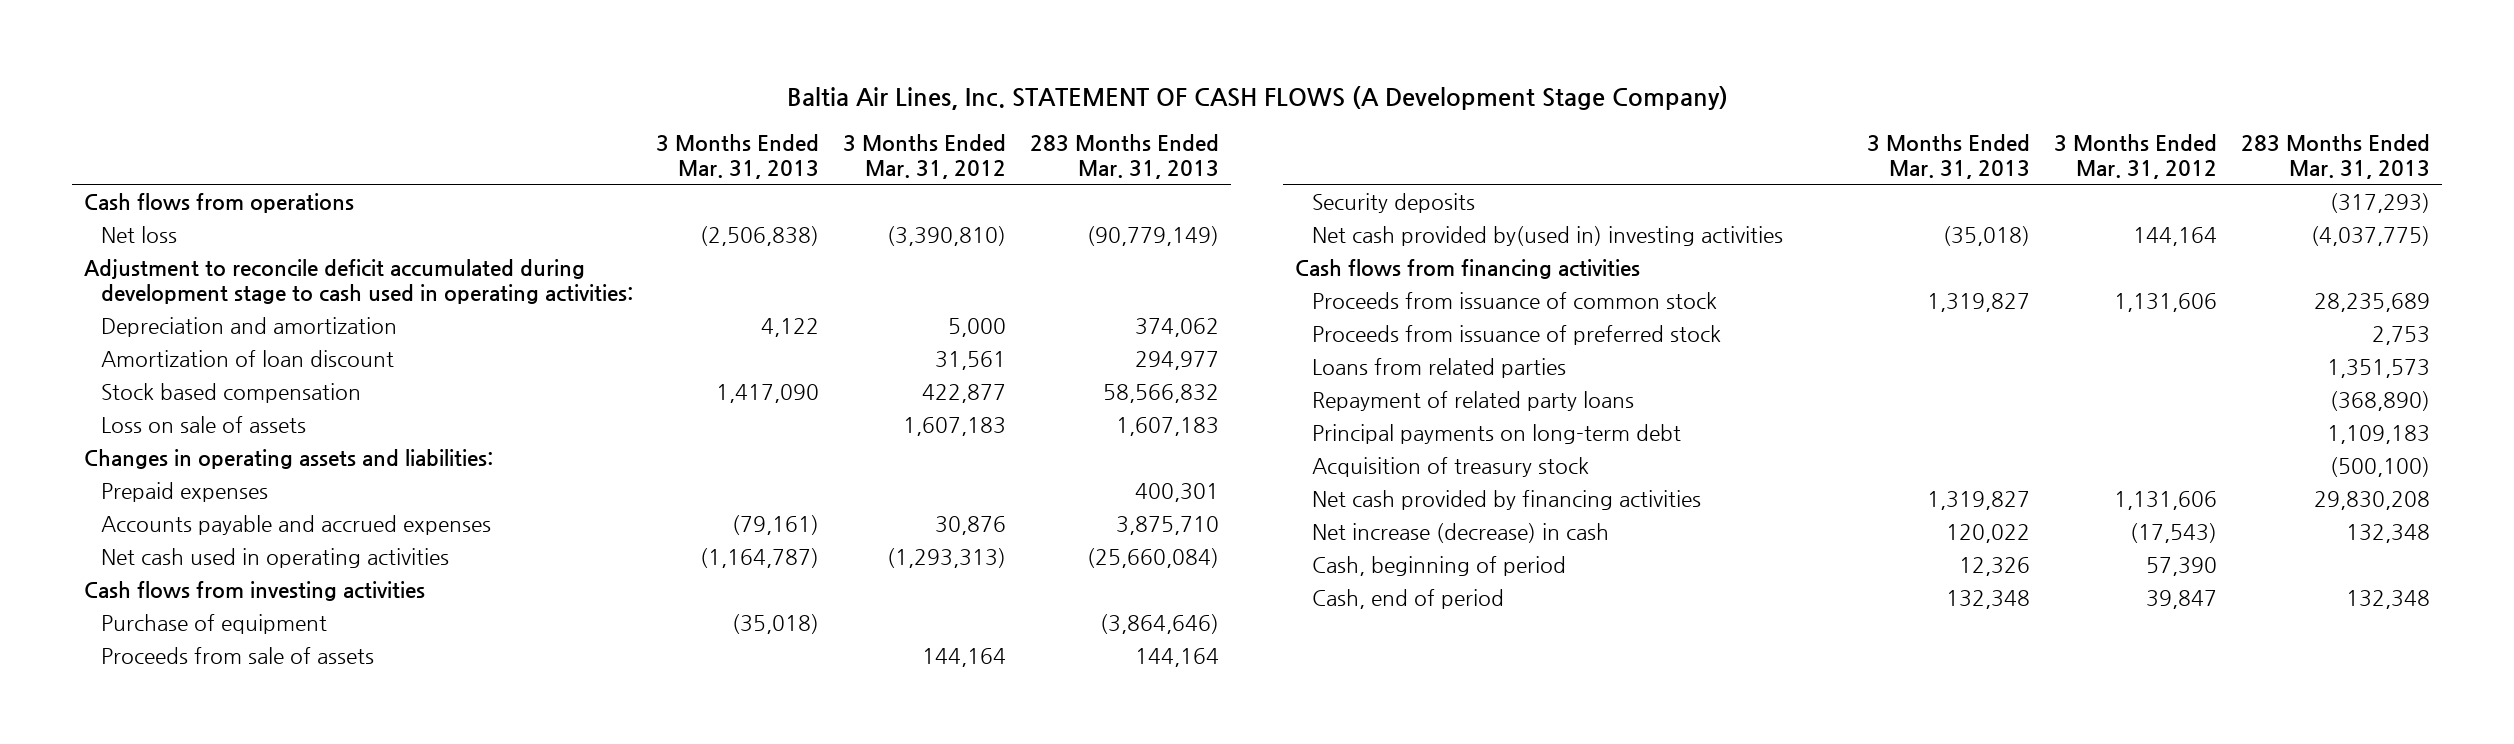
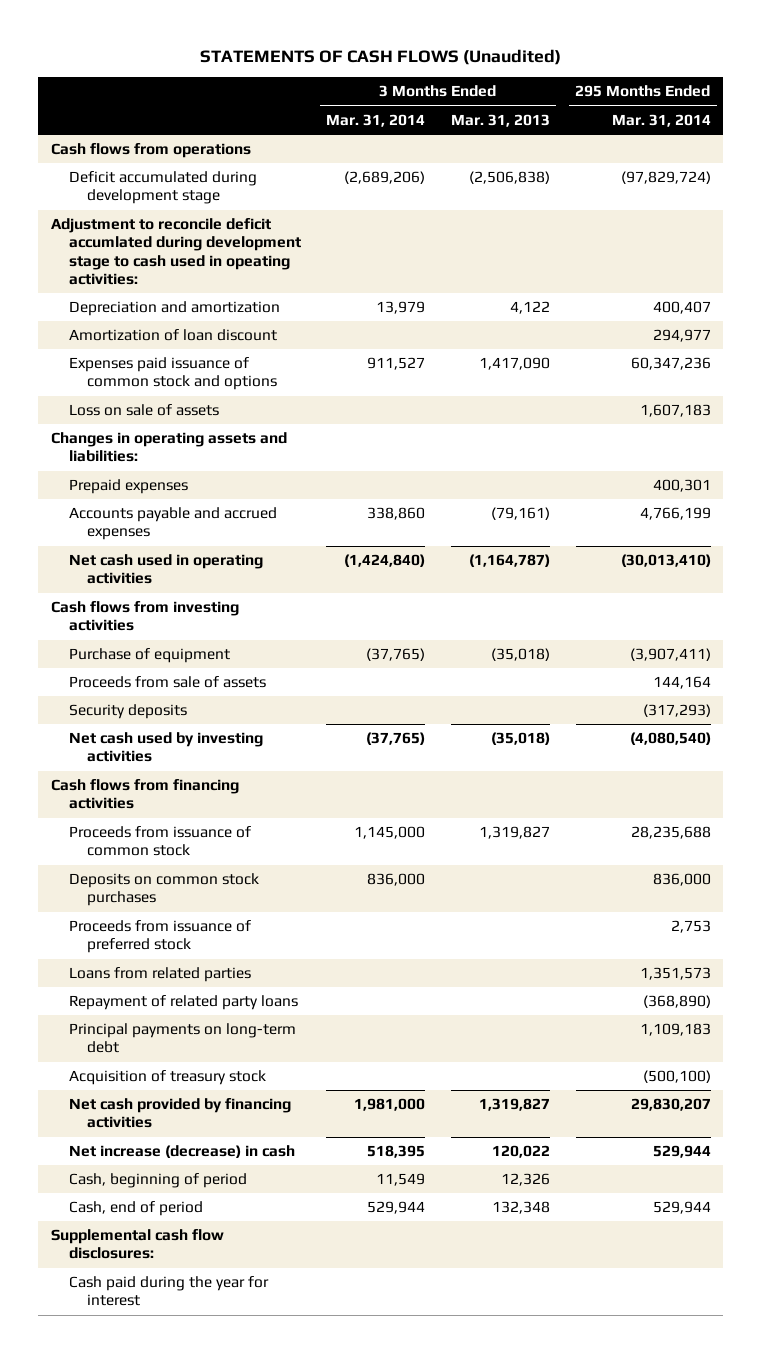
- Baltia Air Lines, Inc. STATEMENT OF CASH FLOWS (A Development Stage Company)
+ STATEMENTS OF CASH FLOWS (Unaudited)
- | 3 Months Ended Mar. 31, 2013 | 3 Months Ended Mar. 31, 2012 | 283 Months Ended Mar. 31, 2013
+ | 3 Months Ended Mar. 31, 2014 | 3 Months Ended Mar. 31, 2013 | 295 Months Ended Mar. 31, 2014
- Net loss | (2,506,838) | (3,390,810) | (90,779,149)
- Adjustment to reconcile deficit accumulated during development stage to cash used in operating activities:
+ Deficit accumulated during development stage | (2,689,206) | (2,506,838) | (97,829,724)
+ Adjustment to reconcile deficit accumlated during development stage to cash used in opeating activities:
- Stock based compensation | 1,417,090 | 422,877 | 58,566,832
+ Expenses paid issuance of common stock and options | 911,527 | 1,417,090 | 60,347,236
- Net cash provided by(used in) investing activities | (35,018) | 144,164 | (4,037,775)
+ Net cash used by investing activities | (37,765) | (35,018) | (4,080,540)
+ Deposits on common stock purchases | 836,000 | | 836,000
+ Supplemental cash flow disclosures:
+ Cash paid during the year for interest

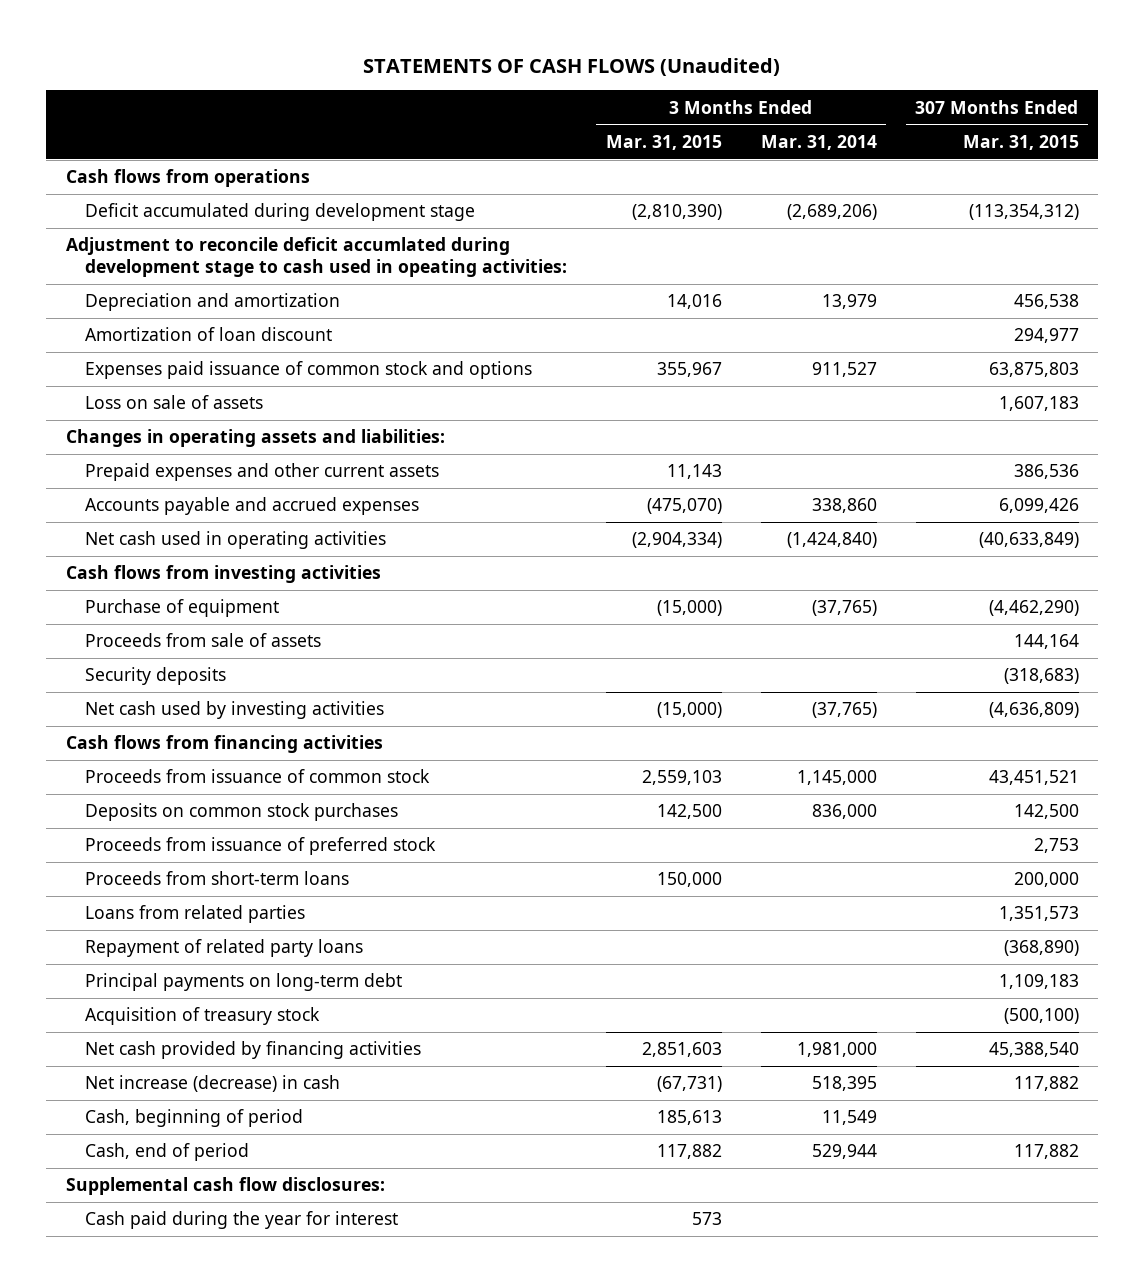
- | 3 Months Ended Mar. 31, 2014 | 3 Months Ended Mar. 31, 2013 | 295 Months Ended Mar. 31, 2014
+ | 3 Months Ended Mar. 31, 2015 | 3 Months Ended Mar. 31, 2014 | 307 Months Ended Mar. 31, 2015
- Prepaid expenses | | | 400,301
+ Prepaid expenses and other current assets | 11,143 | | 386,536
+ Proceeds from short-term loans | 150,000 | | 200,000

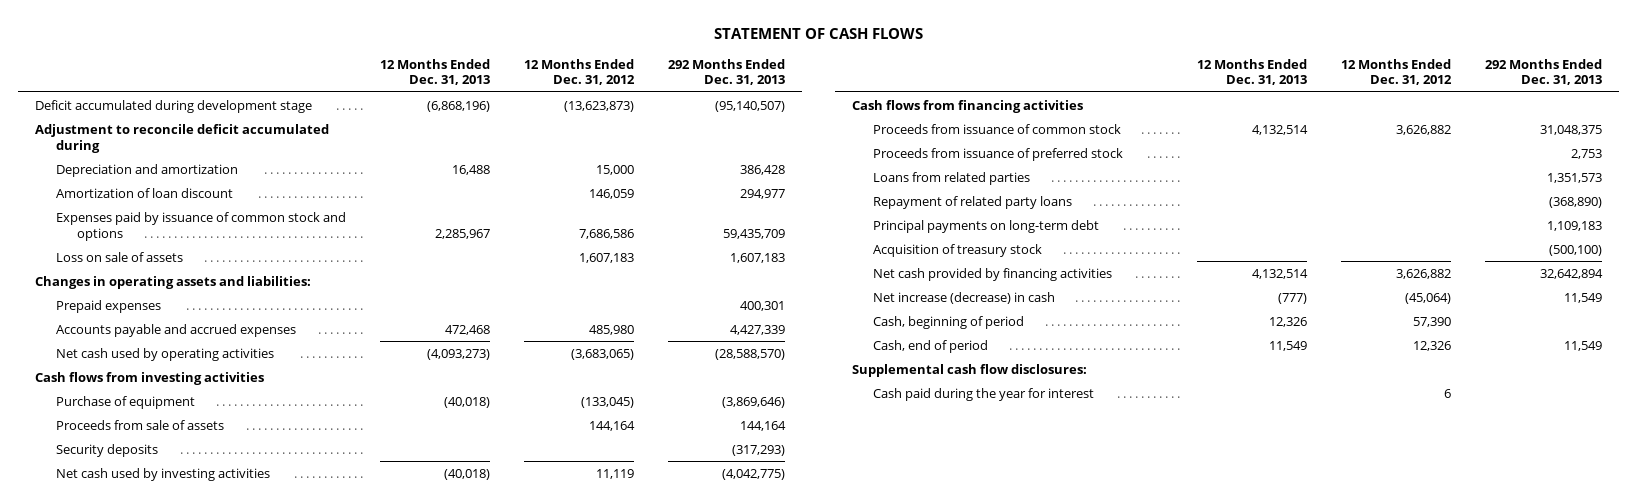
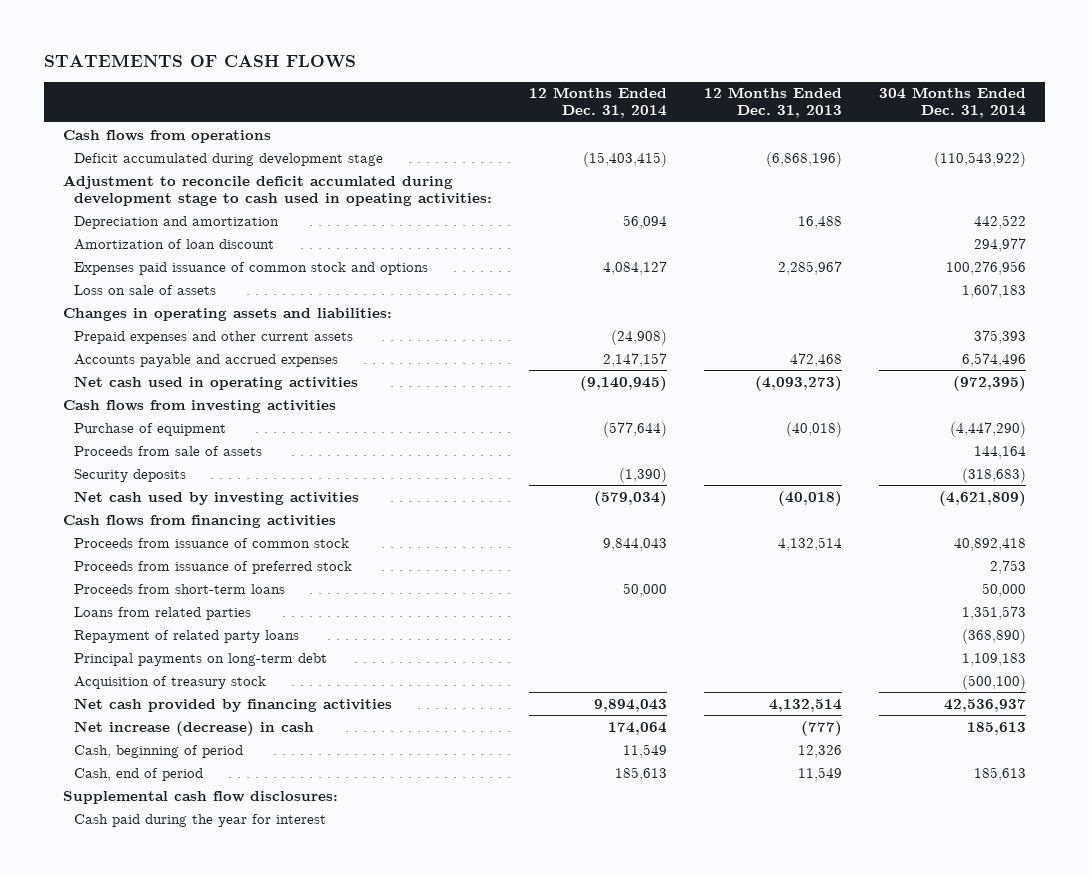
- STATEMENT OF CASH FLOWS
+ STATEMENTS OF CASH FLOWS
- | 12 Months Ended Dec. 31, 2013 | 12 Months Ended Dec. 31, 2012 | 292 Months Ended Dec. 31, 2013
+ | 12 Months Ended Dec. 31, 2014 | 12 Months Ended Dec. 31, 2013 | 304 Months Ended Dec. 31, 2014
+ Cash flows from operations
- Adjustment to reconcile deficit accumulated during
+ Adjustment to reconcile deficit accumlated during development stage to cash used in opeating activities:
- Expenses paid by issuance of common stock and options | 2,285,967 | 7,686,586 | 59,435,709
+ Expenses paid issuance of common stock and options | 4,084,127 | 2,285,967 | 100,276,956
- Prepaid expenses | | | 400,301
+ Prepaid expenses and other current assets | (24,908) | | 375,393
- Net cash used by operating activities | (4,093,273) | (3,683,065) | (28,588,570)
+ Net cash used in operating activities | (9,140,945) | (4,093,273) | (972,395)
+ Proceeds from short-term loans | 50,000 | | 50,000

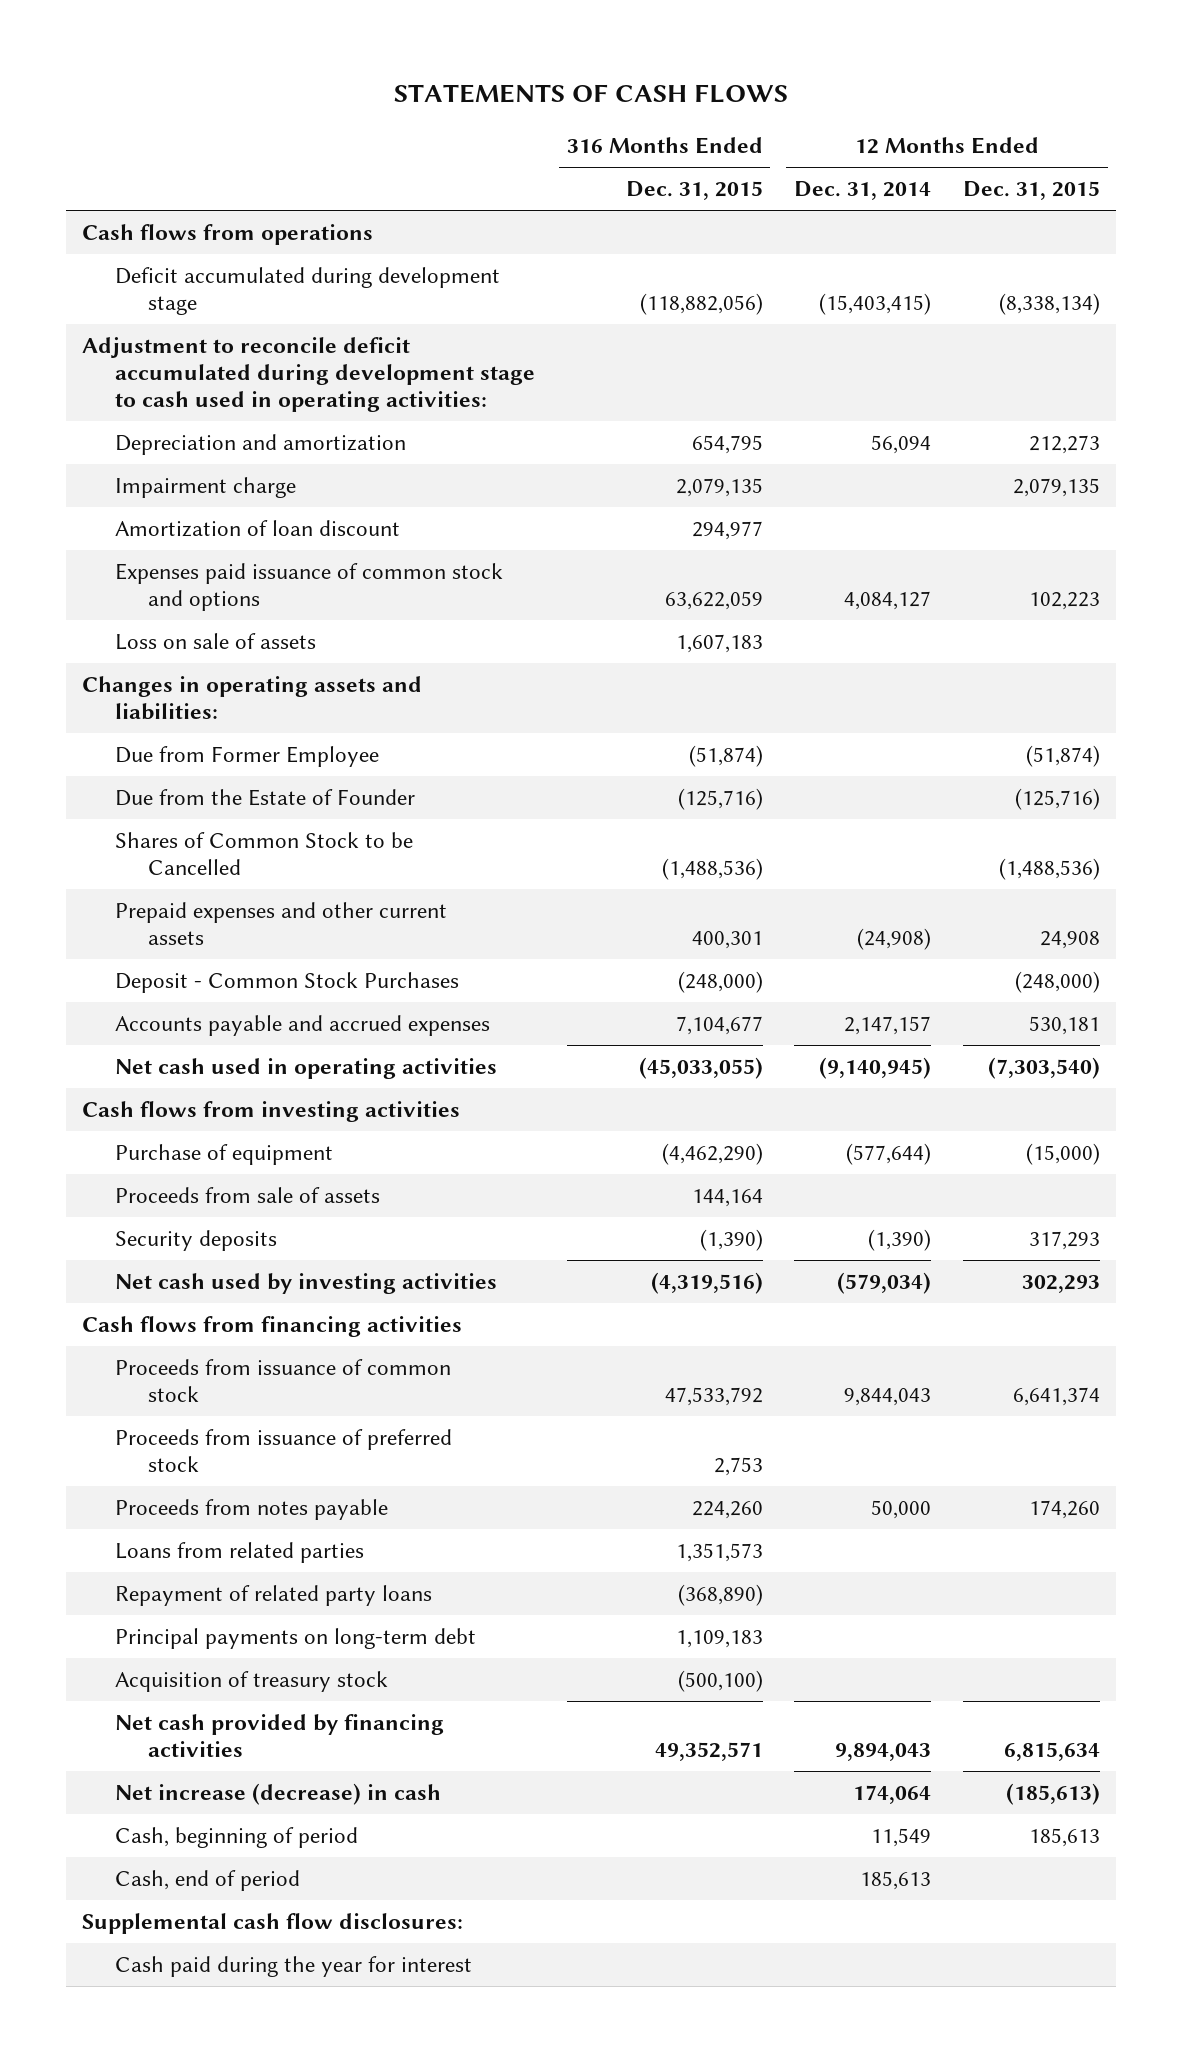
- | 12 Months Ended Dec. 31, 2014 | 12 Months Ended Dec. 31, 2013 | 304 Months Ended Dec. 31, 2014
+ | 316 Months Ended Dec. 31, 2015 | 12 Months Ended Dec. 31, 2014 | 12 Months Ended Dec. 31, 2015
- Adjustment to reconcile deficit accumlated during development stage to cash used in opeating activities:
+ Adjustment to reconcile deficit accumulated during development stage to cash used in operating activities:
+ Impairment charge | 2,079,135 | | 2,079,135
+ Due from Former Employee | (51,874) | | (51,874)
+ Due from the Estate of Founder | (125,716) | | (125,716)
+ Shares of Common Stock to be Cancelled | (1,488,536) | | (1,488,536)
+ Deposit - Common Stock Purchases | (248,000) | | (248,000)
- Proceeds from short-term loans | 50,000 | | 50,000
+ Proceeds from notes payable | 224,260 | 50,000 | 174,260

